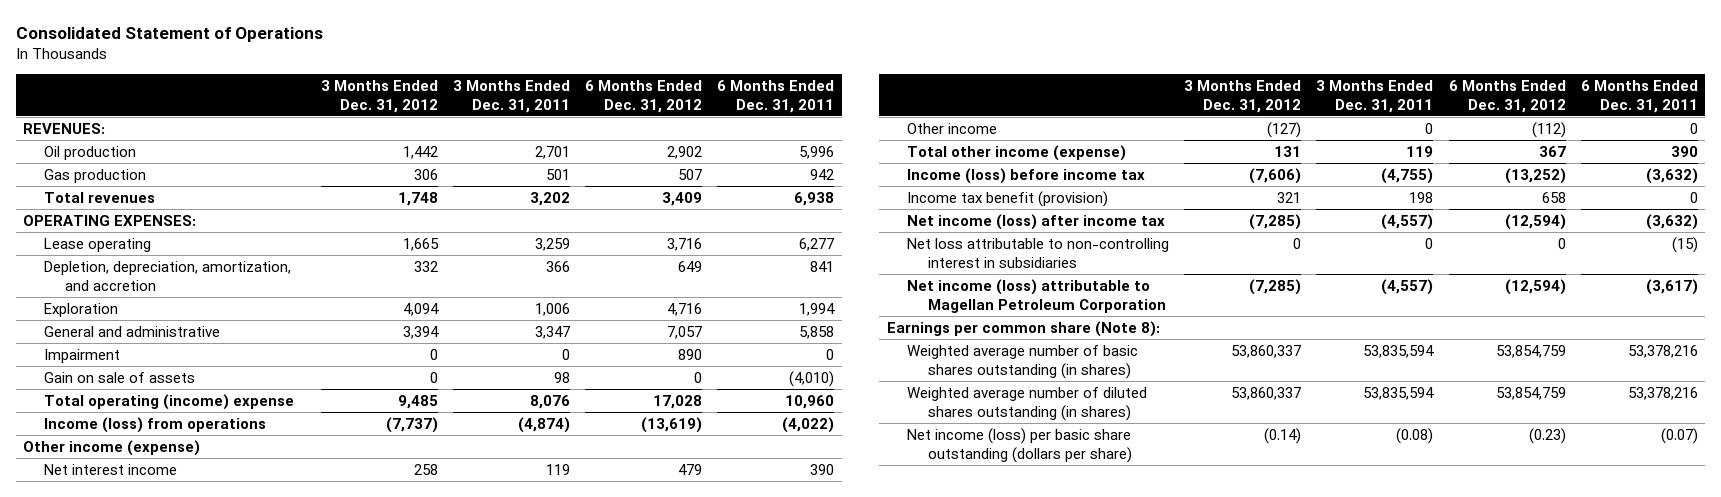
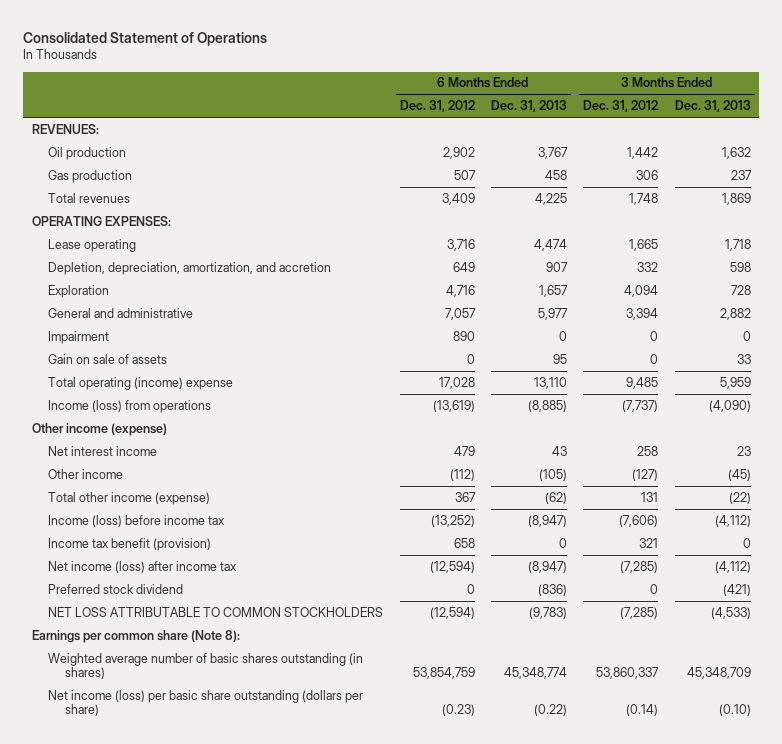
- | 3 Months Ended Dec. 31, 2012 | 3 Months Ended Dec. 31, 2011 | 6 Months Ended Dec. 31, 2012 | 6 Months Ended Dec. 31, 2011
+ | 6 Months Ended Dec. 31, 2012 | 6 Months Ended Dec. 31, 2013 | 3 Months Ended Dec. 31, 2012 | 3 Months Ended Dec. 31, 2013
- Net loss attributable to non-controlling interest in subsidiaries | 0 | 0 | 0 | (15)
- Net income (loss) attributable to Magellan Petroleum Corporation | (7,285) | (4,557) | (12,594) | (3,617)
+ Preferred stock dividend | 0 | (836) | 0 | (421)
+ NET LOSS ATTRIBUTABLE TO COMMON STOCKHOLDERS | (12,594) | (9,783) | (7,285) | (4,533)
- Weighted average number of diluted shares outstanding (in shares) | 53,860,337 | 53,835,594 | 53,854,759 | 53,378,216

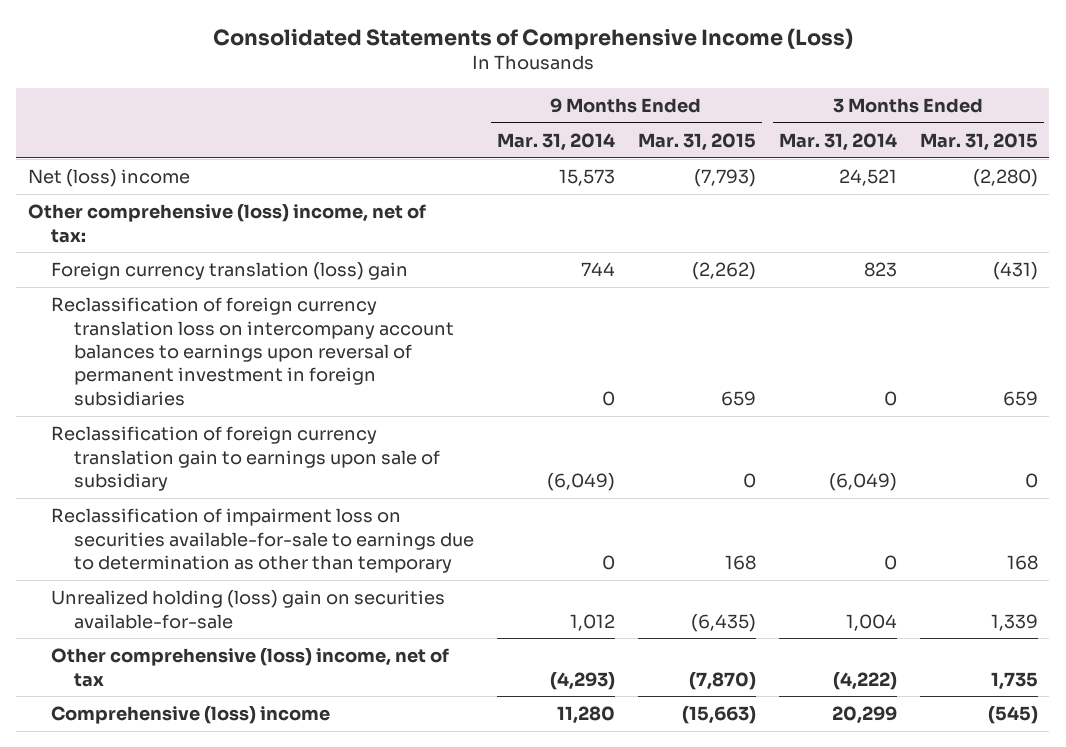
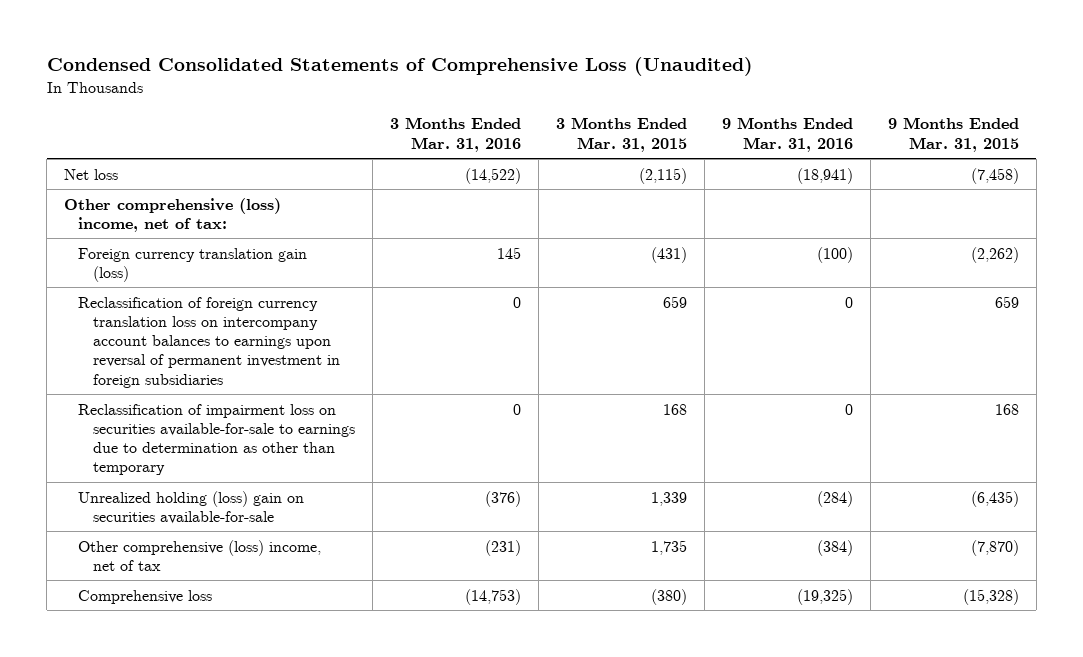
- Consolidated Statements of Comprehensive Income (Loss)
+ Condensed Consolidated Statements of Comprehensive Loss (Unaudited)
- | 9 Months Ended Mar. 31, 2014 | 9 Months Ended Mar. 31, 2015 | 3 Months Ended Mar. 31, 2014 | 3 Months Ended Mar. 31, 2015
+ | 3 Months Ended Mar. 31, 2016 | 3 Months Ended Mar. 31, 2015 | 9 Months Ended Mar. 31, 2016 | 9 Months Ended Mar. 31, 2015
- Net (loss) income | 15,573 | (7,793) | 24,521 | (2,280)
+ Net loss | (14,522) | (2,115) | (18,941) | (7,458)
- Foreign currency translation (loss) gain | 744 | (2,262) | 823 | (431)
+ Foreign currency translation gain (loss) | 145 | (431) | (100) | (2,262)
- Reclassification of foreign currency translation gain to earnings upon sale of subsidiary | (6,049) | 0 | (6,049) | 0
- Comprehensive (loss) income | 11,280 | (15,663) | 20,299 | (545)
+ Comprehensive loss | (14,753) | (380) | (19,325) | (15,328)

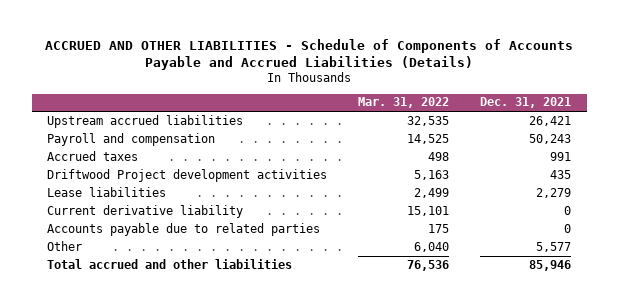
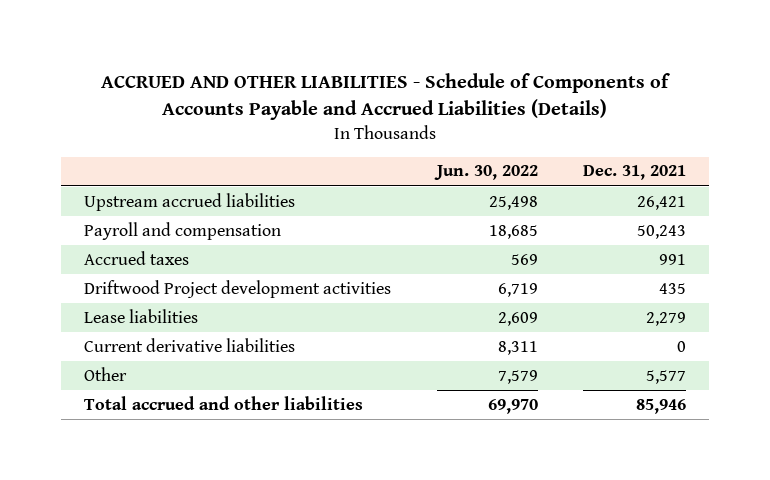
- | Mar. 31, 2022 | Dec. 31, 2021
+ | Jun. 30, 2022 | Dec. 31, 2021
- Current derivative liability | 15,101 | 0
- Accounts payable due to related parties | 175 | 0
+ Current derivative liabilities | 8,311 | 0

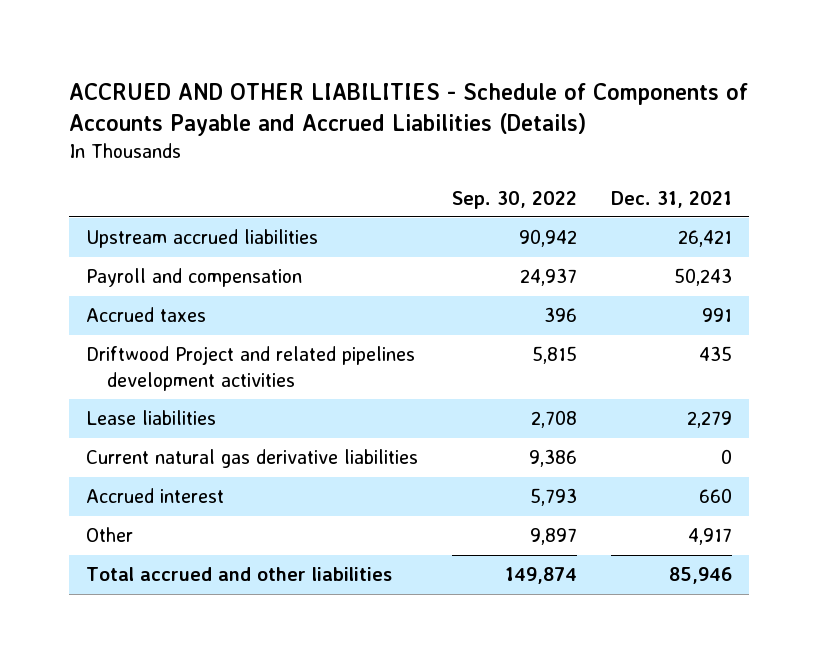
- | Jun. 30, 2022 | Dec. 31, 2021
+ | Sep. 30, 2022 | Dec. 31, 2021
- Driftwood Project development activities | 6,719 | 435
+ Driftwood Project and related pipelines development activities | 5,815 | 435
- Current derivative liabilities | 8,311 | 0
- Other | 7,579 | 5,577
+ Current natural gas derivative liabilities | 9,386 | 0
+ Accrued interest | 5,793 | 660
+ Other | 9,897 | 4,917

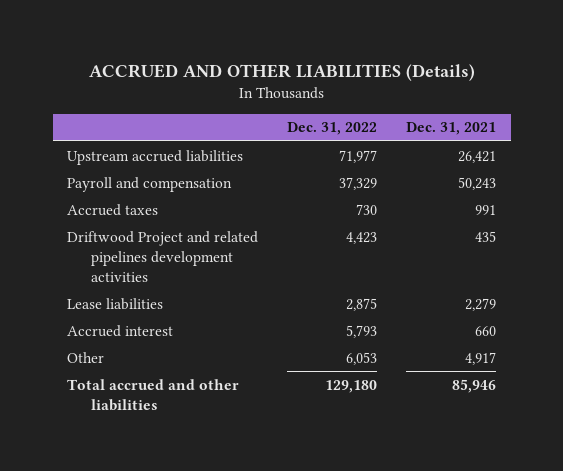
- ACCRUED AND OTHER LIABILITIES - Schedule of Components of Accounts Payable and Accrued Liabilities (Details)
+ ACCRUED AND OTHER LIABILITIES (Details)
- | Sep. 30, 2022 | Dec. 31, 2021
+ | Dec. 31, 2022 | Dec. 31, 2021
- Current natural gas derivative liabilities | 9,386 | 0

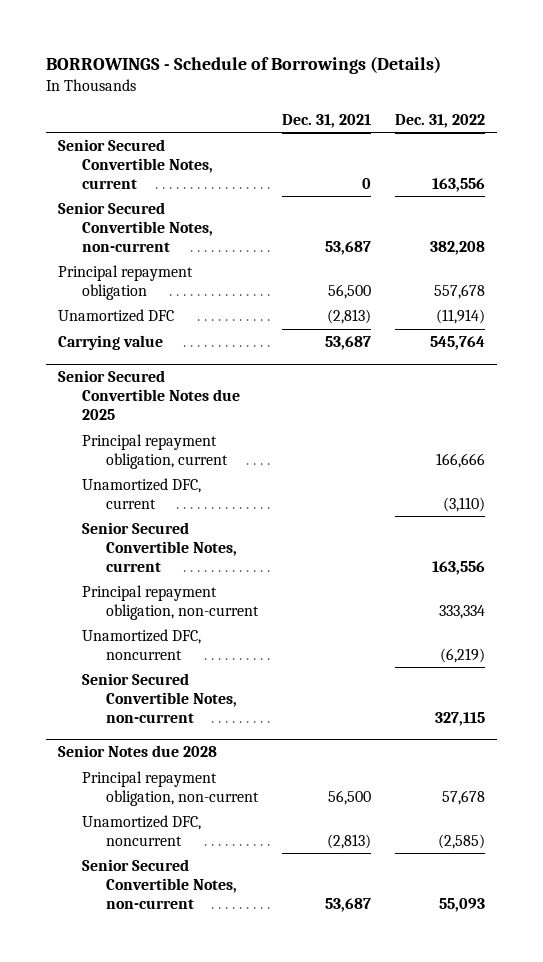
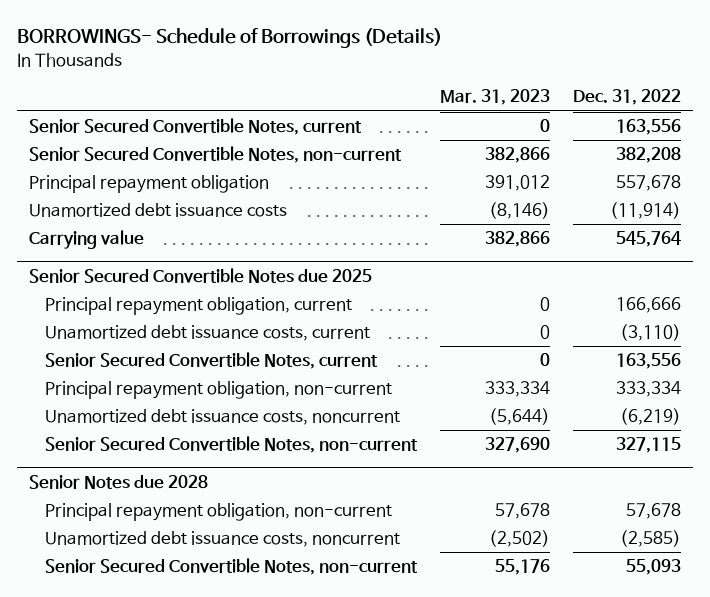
- BORROWINGS - Schedule of Borrowings (Details)
+ BORROWINGS- Schedule of Borrowings (Details)
- | Dec. 31, 2021 | Dec. 31, 2022
+ | Mar. 31, 2023 | Dec. 31, 2022
- Unamortized DFC | (2,813) | (11,914)
+ Unamortized debt issuance costs | (8,146) | (11,914)
@ Senior Secured Convertible Notes due 2025
- Unamortized DFC, current | | (3,110)
+ Unamortized debt issuance costs, current | 0 | (3,110)
- Unamortized DFC, noncurrent | | (6,219)
+ Unamortized debt issuance costs, noncurrent | (5,644) | (6,219)
@ Senior Notes due 2028
- Unamortized DFC, noncurrent | (2,813) | (2,585)
+ Unamortized debt issuance costs, noncurrent | (2,502) | (2,585)

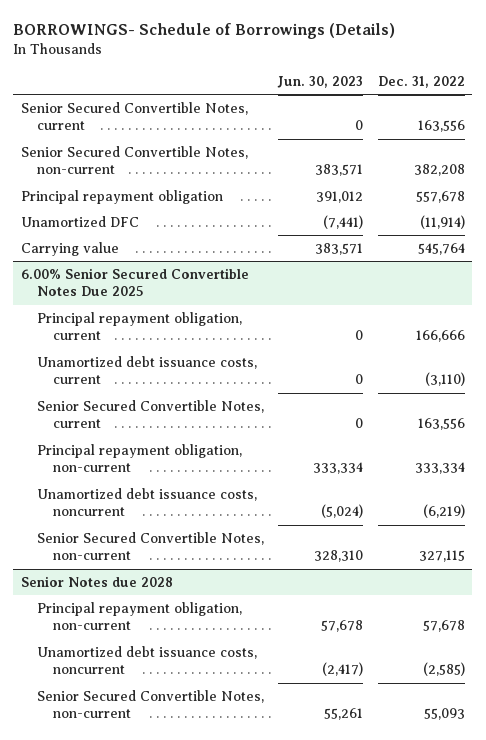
- | Mar. 31, 2023 | Dec. 31, 2022
+ | Jun. 30, 2023 | Dec. 31, 2022
- Unamortized debt issuance costs | (8,146) | (11,914)
+ Unamortized DFC | (7,441) | (11,914)
- Senior Secured Convertible Notes due 2025
+ 6.00% Senior Secured Convertible Notes Due 2025

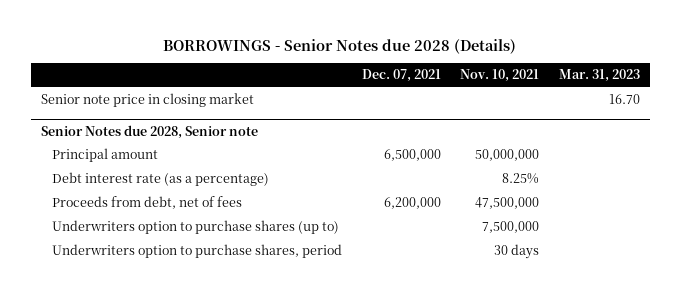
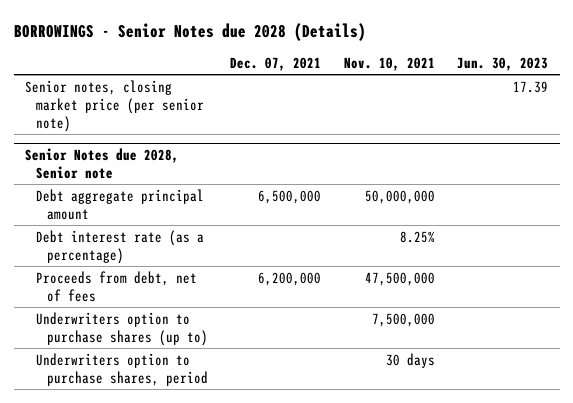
- | Dec. 07, 2021 | Nov. 10, 2021 | Mar. 31, 2023
+ | Dec. 07, 2021 | Nov. 10, 2021 | Jun. 30, 2023
- Senior note price in closing market | | | 16.70
+ Senior notes, closing market price (per senior note) | | | 17.39
@ Senior Notes due 2028, Senior note
- Principal amount | 6,500,000 | 50,000,000 |
+ Debt aggregate principal amount | 6,500,000 | 50,000,000 |

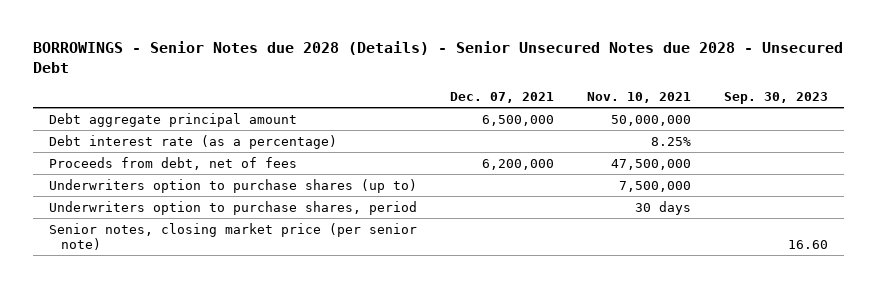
- BORROWINGS - Senior Notes due 2028 (Details)
+ BORROWINGS - Senior Notes due 2028 (Details) - Senior Unsecured Notes due 2028 - Unsecured Debt
- | Dec. 07, 2021 | Nov. 10, 2021 | Jun. 30, 2023
+ | Dec. 07, 2021 | Nov. 10, 2021 | Sep. 30, 2023
- Senior Notes due 2028, Senior note
moved down: Senior notes, closing market price (per senior note) | | | 16.60

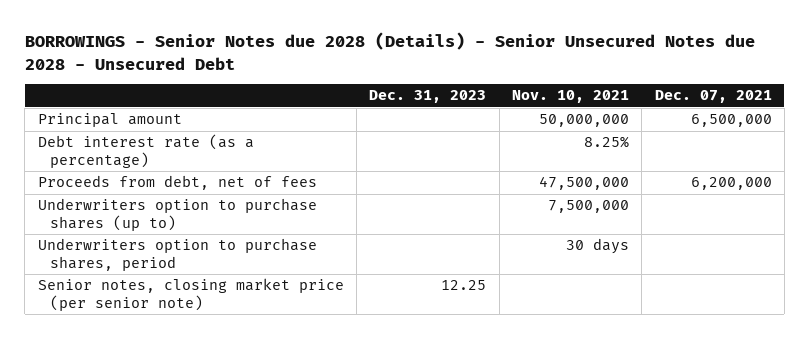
- | Dec. 07, 2021 | Nov. 10, 2021 | Sep. 30, 2023
+ | Dec. 31, 2023 | Nov. 10, 2021 | Dec. 07, 2021
- Debt aggregate principal amount | 6,500,000 | 50,000,000 |
+ Principal amount | | 50,000,000 | 6,500,000

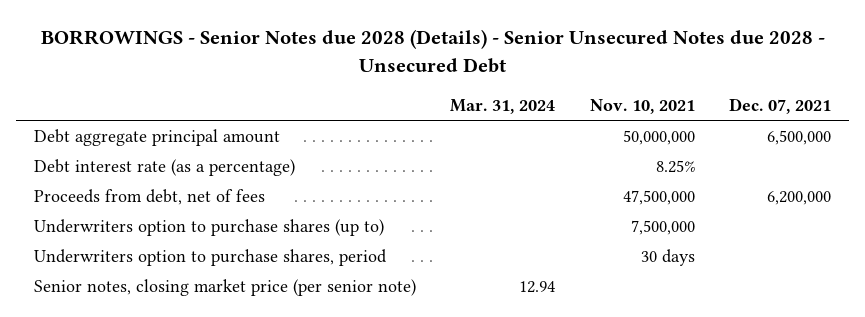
- | Dec. 31, 2023 | Nov. 10, 2021 | Dec. 07, 2021
+ | Mar. 31, 2024 | Nov. 10, 2021 | Dec. 07, 2021
- Principal amount | | 50,000,000 | 6,500,000
+ Debt aggregate principal amount | | 50,000,000 | 6,500,000

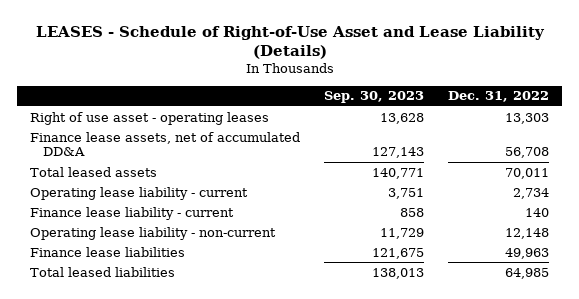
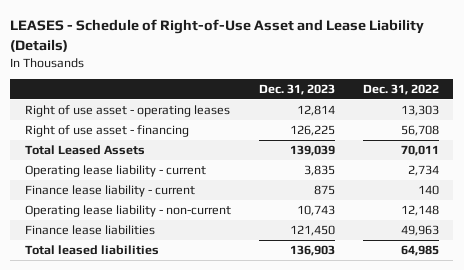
- | Sep. 30, 2023 | Dec. 31, 2022
+ | Dec. 31, 2023 | Dec. 31, 2022
- Finance lease assets, net of accumulated DD&A | 127,143 | 56,708
- Total leased assets | 140,771 | 70,011
+ Right of use asset - financing | 126,225 | 56,708
+ Total Leased Assets | 139,039 | 70,011

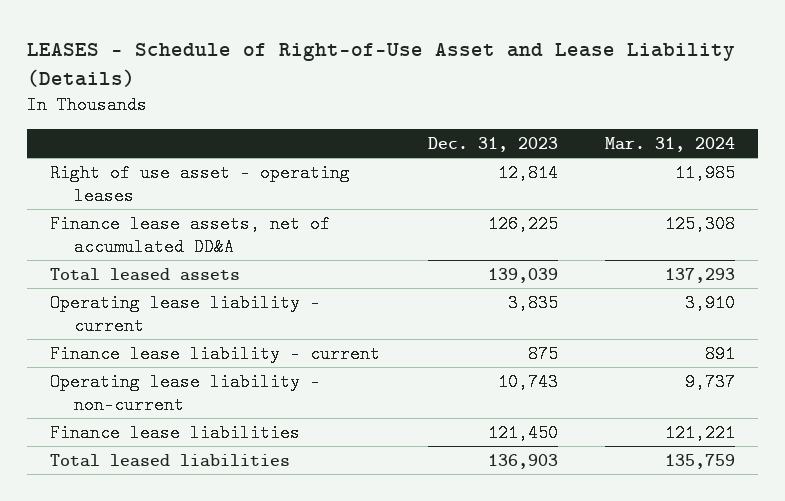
- | Dec. 31, 2023 | Dec. 31, 2022
+ | Dec. 31, 2023 | Mar. 31, 2024
- Right of use asset - financing | 126,225 | 56,708
- Total Leased Assets | 139,039 | 70,011
+ Finance lease assets, net of accumulated DD&A | 126,225 | 125,308
+ Total leased assets | 139,039 | 137,293

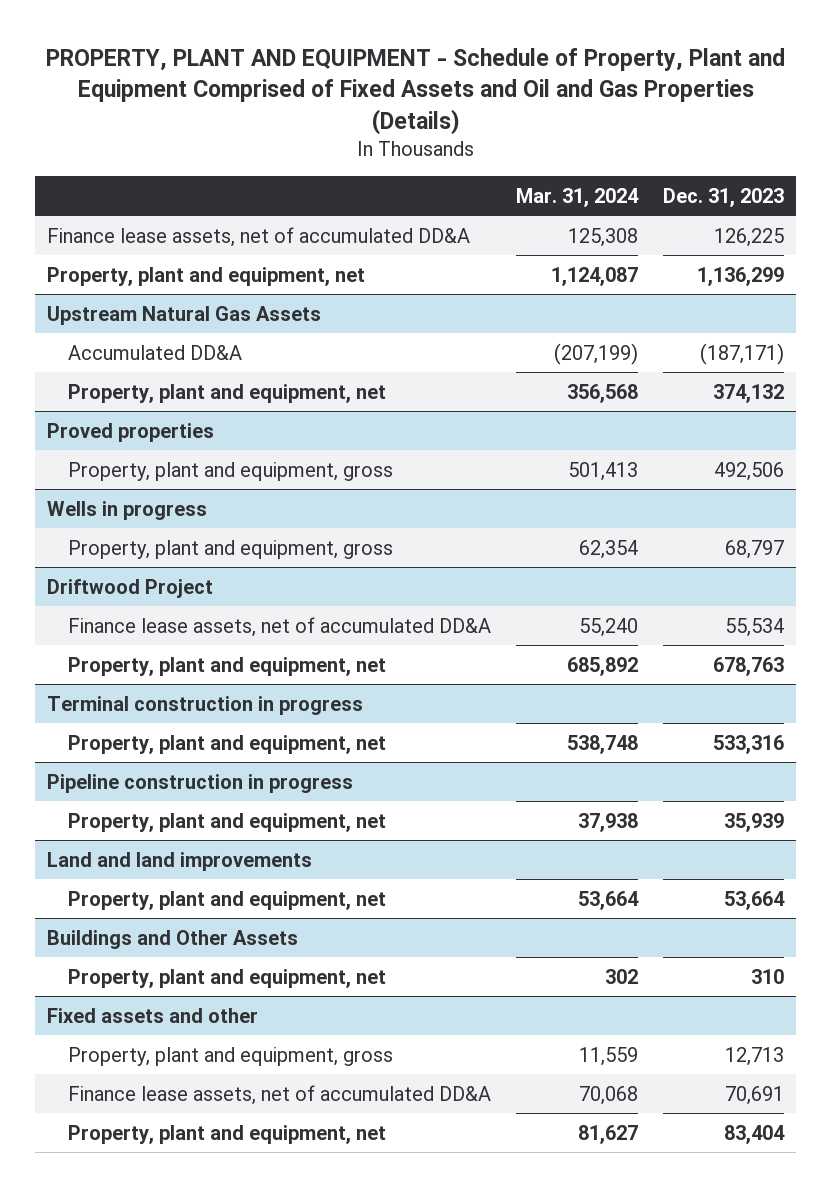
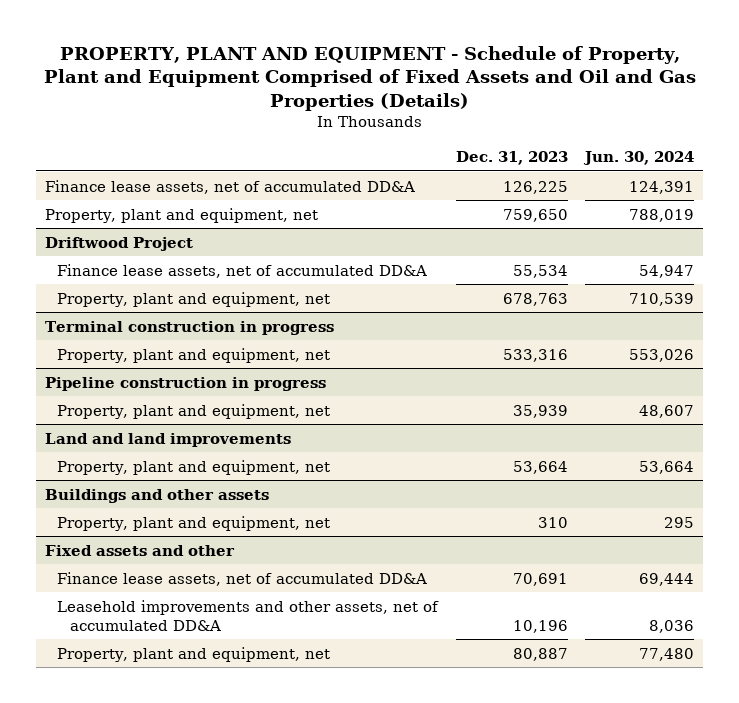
- | Mar. 31, 2024 | Dec. 31, 2023
+ | Dec. 31, 2023 | Jun. 30, 2024
- Property, plant and equipment, net | 1,124,087 | 1,136,299
- Upstream Natural Gas Assets
- Accumulated DD&A | (207,199) | (187,171)
- Property, plant and equipment, net | 356,568 | 374,132
- Proved properties
- Property, plant and equipment, gross | 501,413 | 492,506
- Wells in progress
- Property, plant and equipment, gross | 62,354 | 68,797
+ Property, plant and equipment, net | 759,650 | 788,019
- Buildings and Other Assets
+ Buildings and other assets
@ Fixed assets and other
- Property, plant and equipment, gross | 11,559 | 12,713
- Property, plant and equipment, net | 81,627 | 83,404
+ Leasehold improvements and other assets, net of accumulated DD&A | 10,196 | 8,036
+ Property, plant and equipment, net | 80,887 | 77,480

